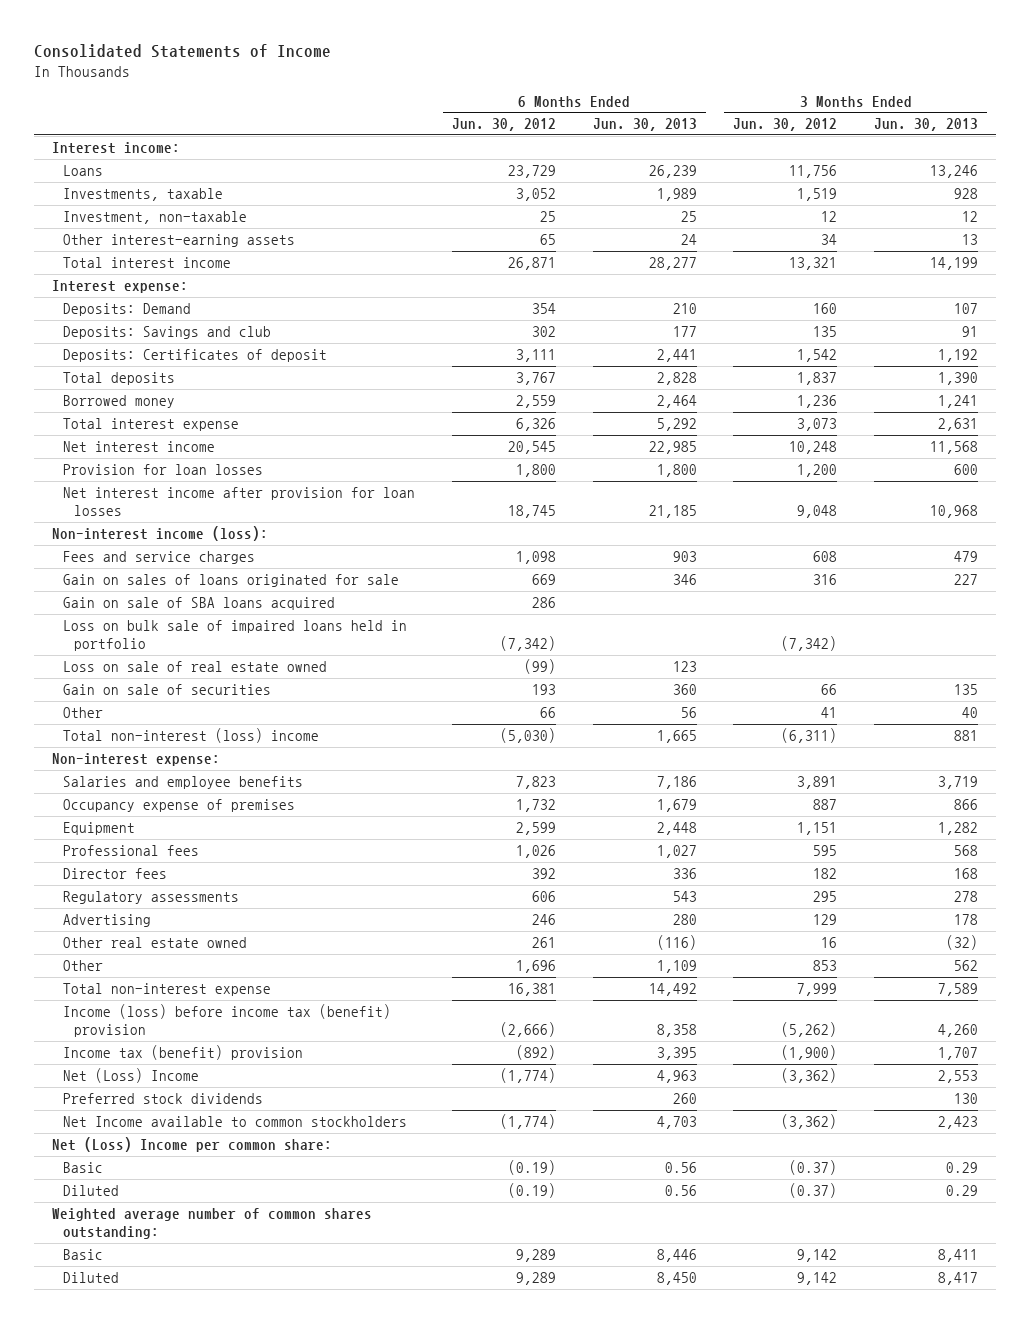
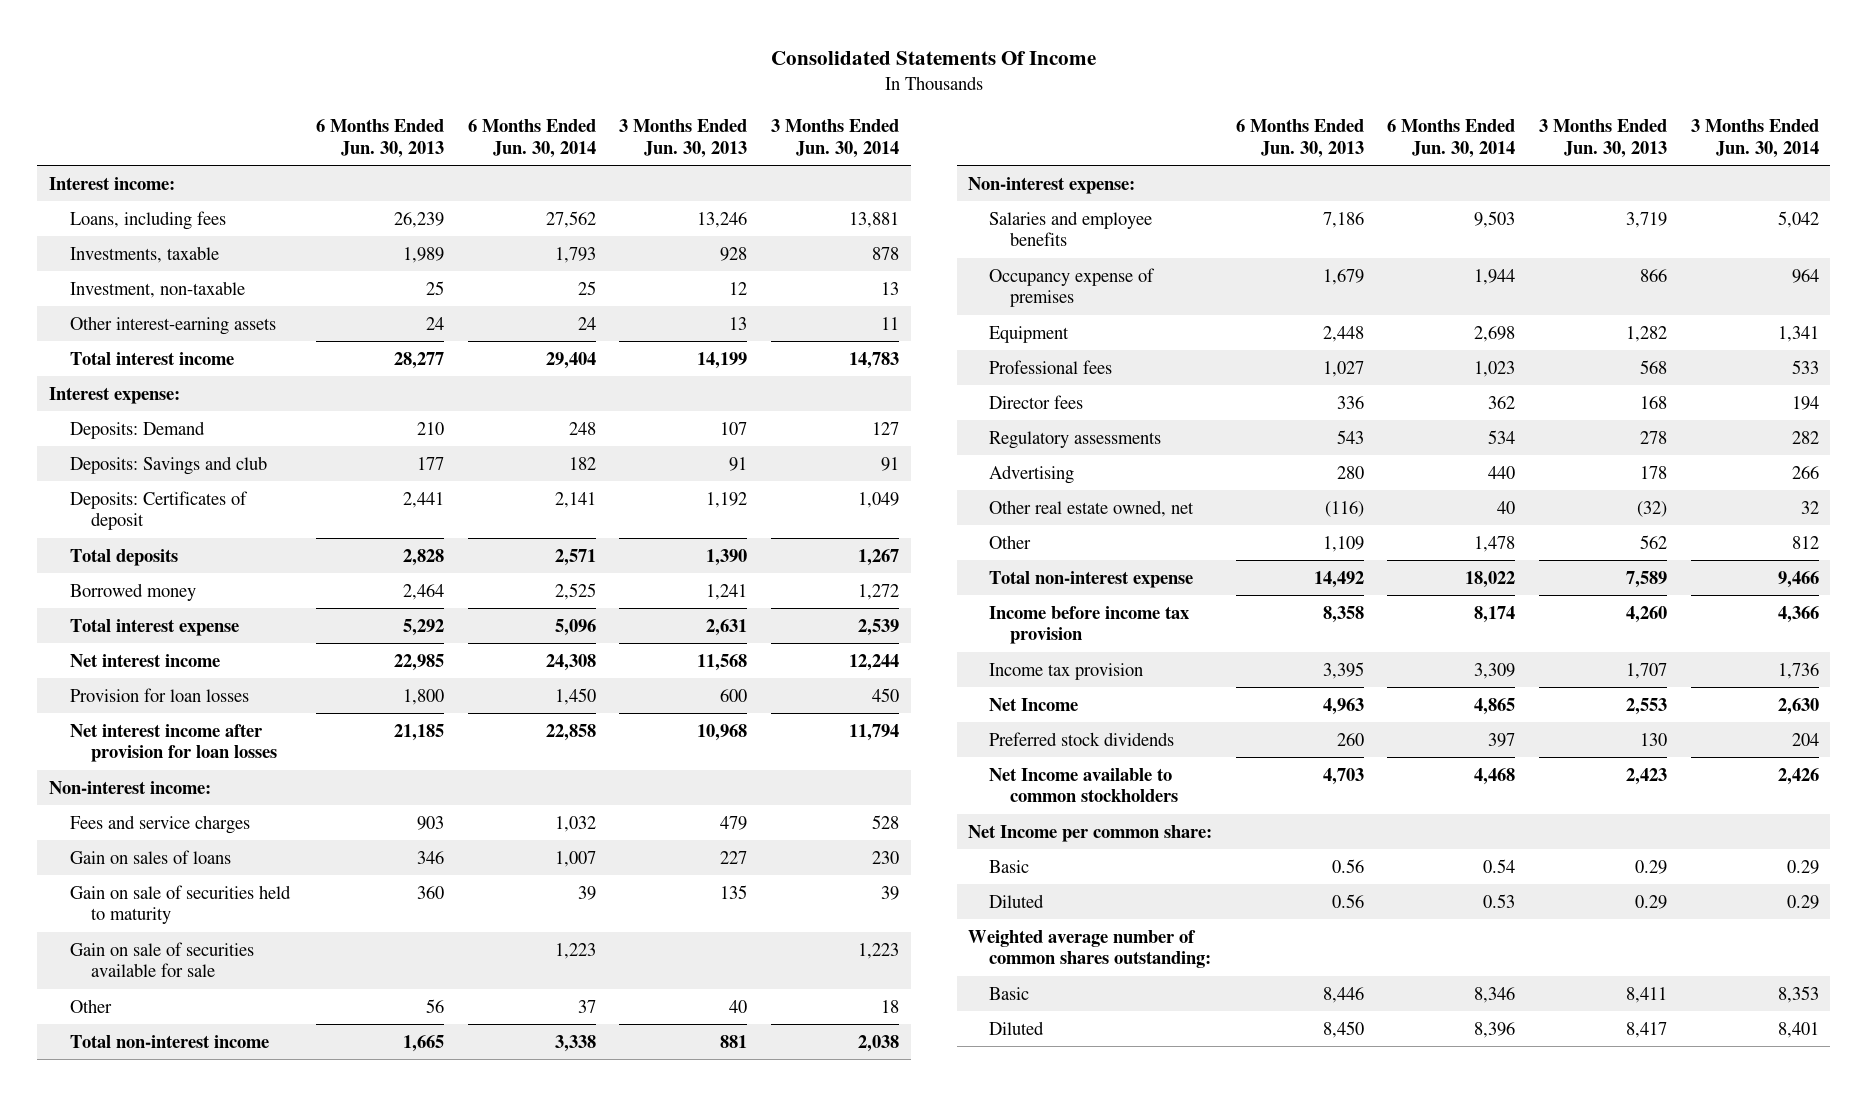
- Consolidated Statements of Income
+ Consolidated Statements Of Income
- | 6 Months Ended Jun. 30, 2012 | 6 Months Ended Jun. 30, 2013 | 3 Months Ended Jun. 30, 2012 | 3 Months Ended Jun. 30, 2013
+ | 6 Months Ended Jun. 30, 2013 | 6 Months Ended Jun. 30, 2014 | 3 Months Ended Jun. 30, 2013 | 3 Months Ended Jun. 30, 2014
- Loans | 23,729 | 26,239 | 11,756 | 13,246
+ Loans, including fees | 26,239 | 27,562 | 13,246 | 13,881
- Non-interest income (loss):
+ Non-interest income:
- Gain on sales of loans originated for sale | 669 | 346 | 316 | 227
- Gain on sale of SBA loans acquired | 286 | | |
- Loss on bulk sale of impaired loans held in portfolio | (7,342) | | (7,342) |
- Loss on sale of real estate owned | (99) | 123 | |
- Gain on sale of securities | 193 | 360 | 66 | 135
+ Gain on sales of loans | 346 | 1,007 | 227 | 230
+ Gain on sale of securities held to maturity | 360 | 39 | 135 | 39
+ Gain on sale of securities available for sale | | 1,223 | | 1,223
- Total non-interest (loss) income | (5,030) | 1,665 | (6,311) | 881
+ Total non-interest income | 1,665 | 3,338 | 881 | 2,038
- Other real estate owned | 261 | (116) | 16 | (32)
+ Other real estate owned, net | (116) | 40 | (32) | 32
- Income (loss) before income tax (benefit) provision | (2,666) | 8,358 | (5,262) | 4,260
- Income tax (benefit) provision | (892) | 3,395 | (1,900) | 1,707
- Net (Loss) Income | (1,774) | 4,963 | (3,362) | 2,553
+ Income before income tax provision | 8,358 | 8,174 | 4,260 | 4,366
+ Income tax provision | 3,395 | 3,309 | 1,707 | 1,736
+ Net Income | 4,963 | 4,865 | 2,553 | 2,630
- Net (Loss) Income per common share:
+ Net Income per common share:

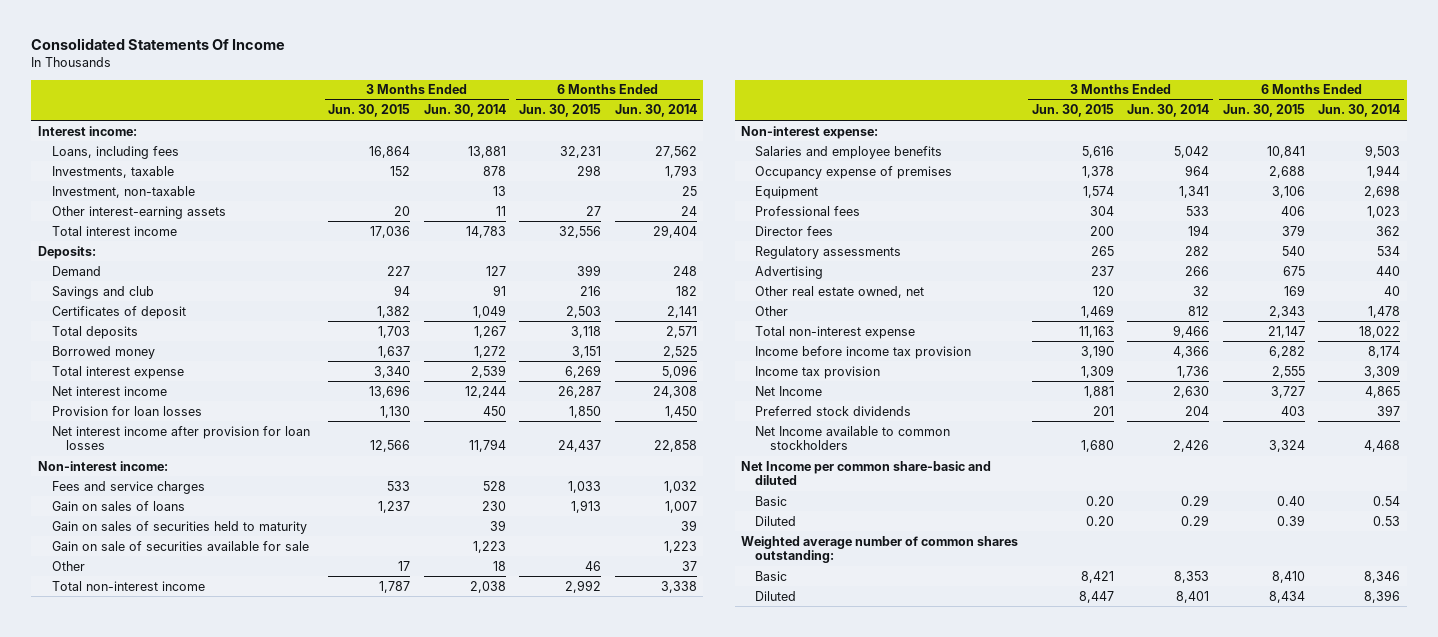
- | 6 Months Ended Jun. 30, 2013 | 6 Months Ended Jun. 30, 2014 | 3 Months Ended Jun. 30, 2013 | 3 Months Ended Jun. 30, 2014
+ | 3 Months Ended Jun. 30, 2015 | 3 Months Ended Jun. 30, 2014 | 6 Months Ended Jun. 30, 2015 | 6 Months Ended Jun. 30, 2014
- Interest expense:
- Deposits: Demand | 210 | 248 | 107 | 127
- Deposits: Savings and club | 177 | 182 | 91 | 91
- Deposits: Certificates of deposit | 2,441 | 2,141 | 1,192 | 1,049
+ Deposits:
+ Demand | 227 | 127 | 399 | 248
+ Savings and club | 94 | 91 | 216 | 182
+ Certificates of deposit | 1,382 | 1,049 | 2,503 | 2,141
- Gain on sale of securities held to maturity | 360 | 39 | 135 | 39
+ Gain on sales of securities held to maturity | | 39 | | 39
- Net Income per common share:
+ Net Income per common share-basic and diluted

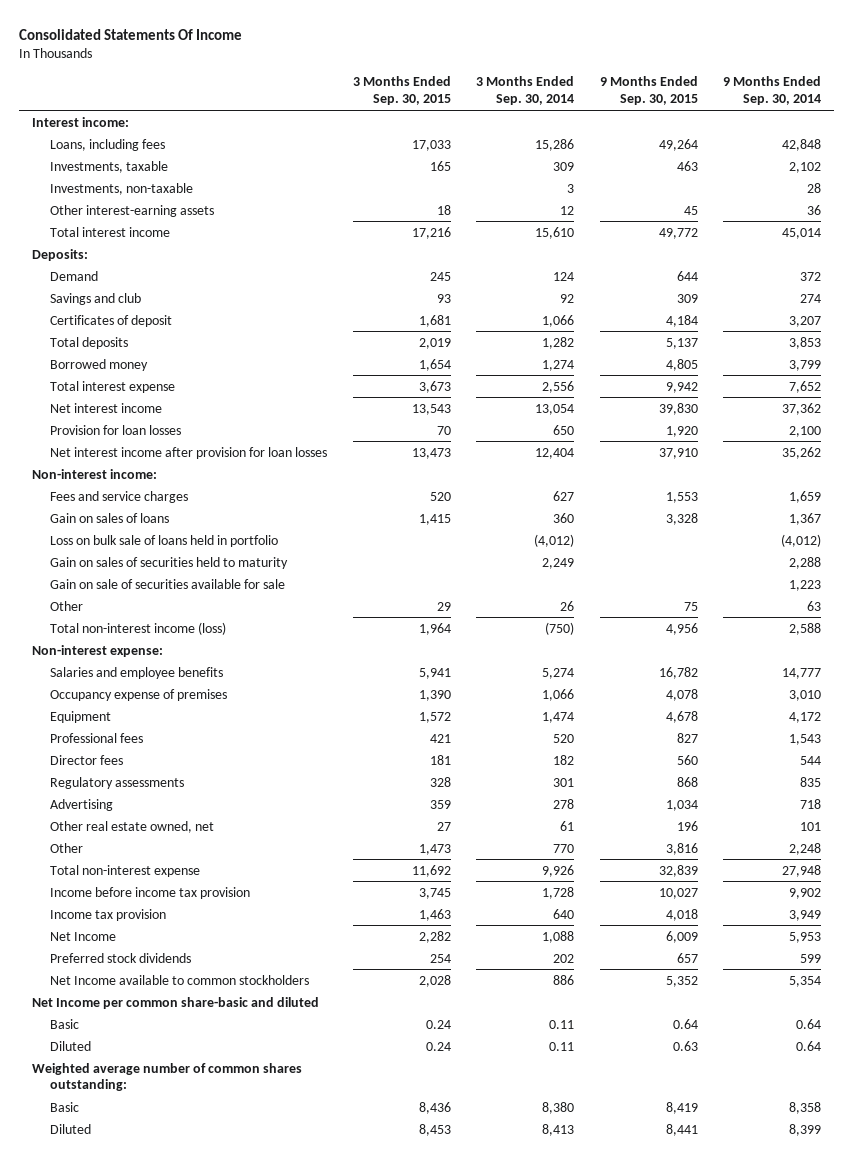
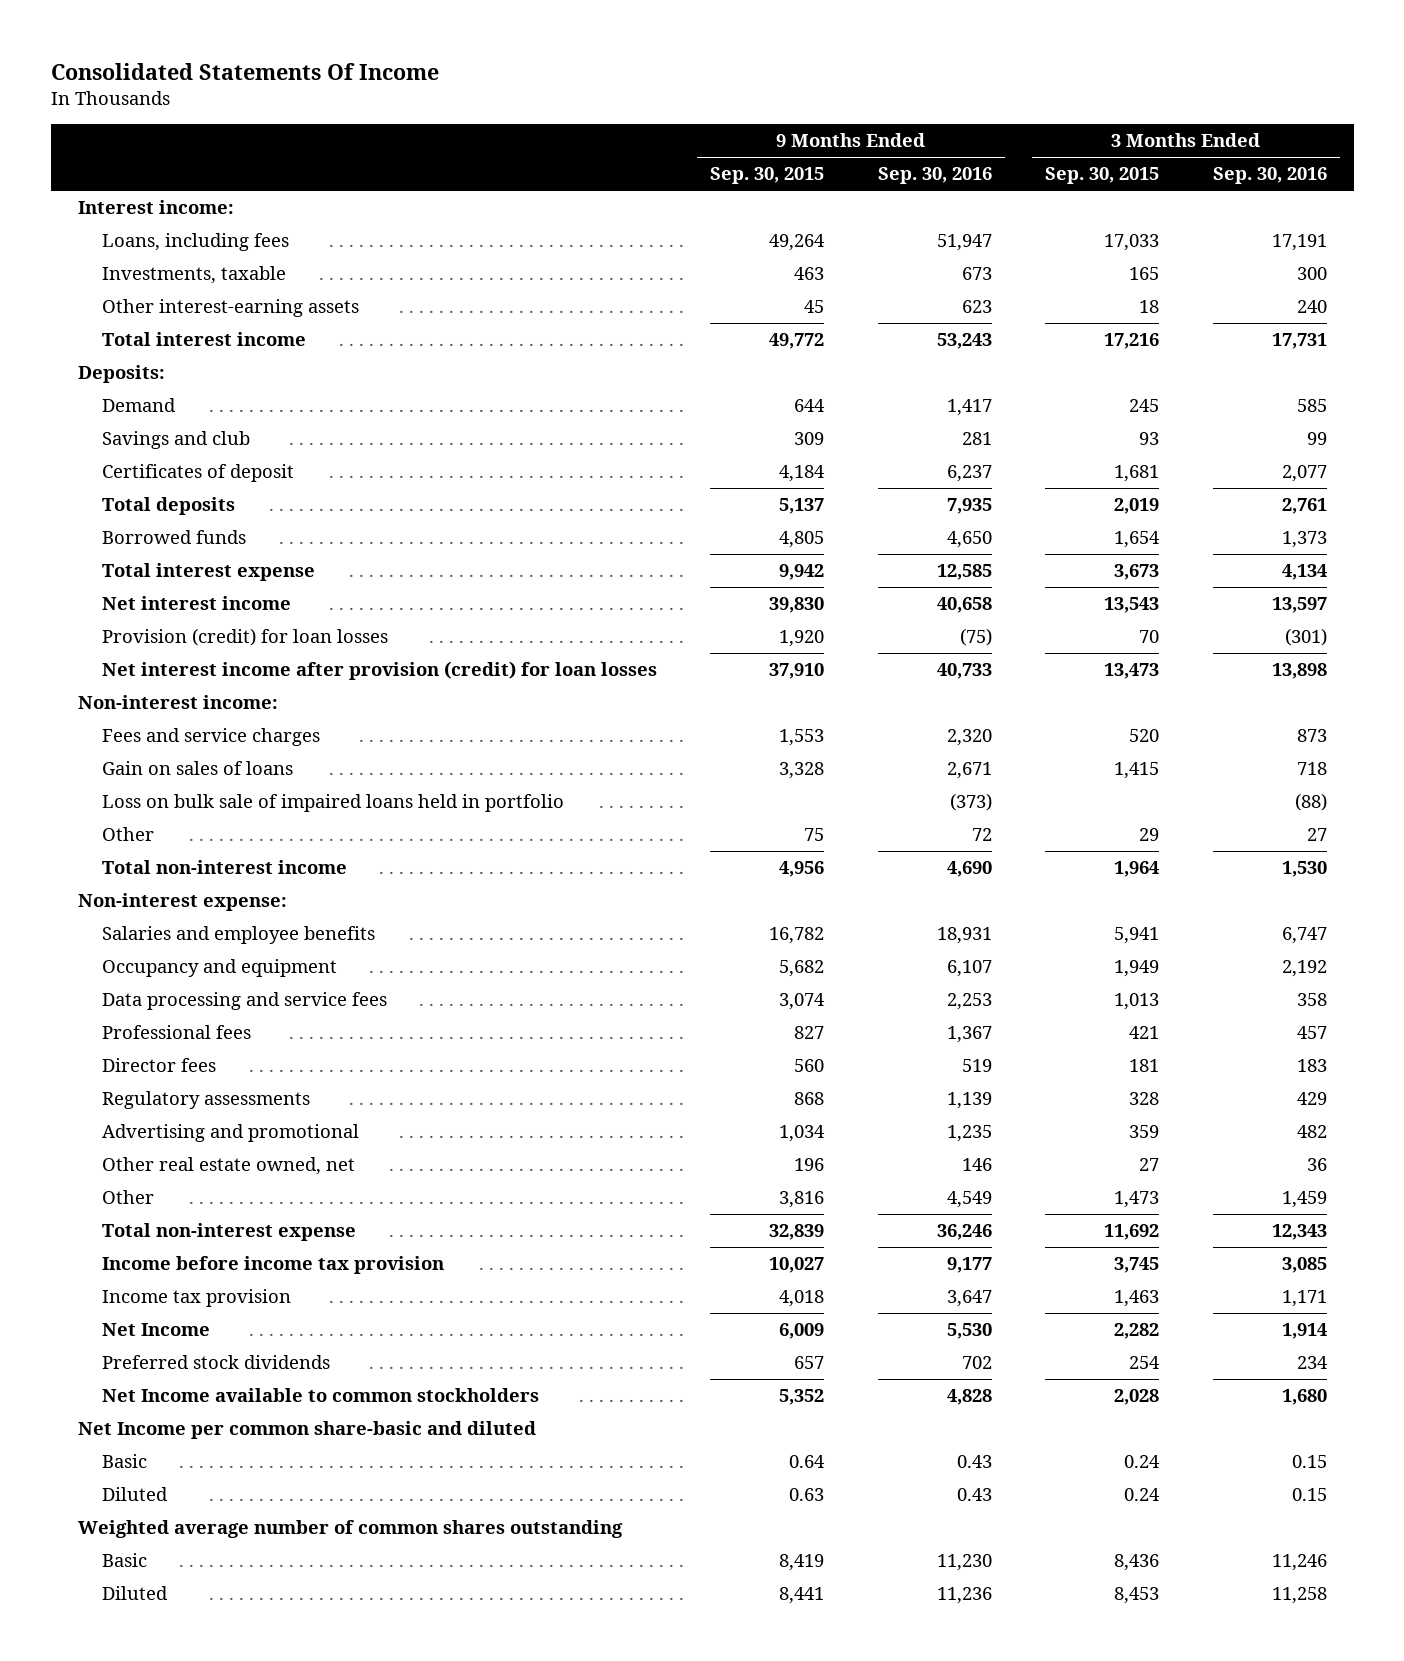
- | 3 Months Ended Sep. 30, 2015 | 3 Months Ended Sep. 30, 2014 | 9 Months Ended Sep. 30, 2015 | 9 Months Ended Sep. 30, 2014
+ | 9 Months Ended Sep. 30, 2015 | 9 Months Ended Sep. 30, 2016 | 3 Months Ended Sep. 30, 2015 | 3 Months Ended Sep. 30, 2016
- Investments, non-taxable | | 3 | | 28
- Borrowed money | 1,654 | 1,274 | 4,805 | 3,799
+ Borrowed funds | 4,805 | 4,650 | 1,654 | 1,373
- Provision for loan losses | 70 | 650 | 1,920 | 2,100
- Net interest income after provision for loan losses | 13,473 | 12,404 | 37,910 | 35,262
+ Provision (credit) for loan losses | 1,920 | (75) | 70 | (301)
+ Net interest income after provision (credit) for loan losses | 37,910 | 40,733 | 13,473 | 13,898
- Loss on bulk sale of loans held in portfolio | | (4,012) | | (4,012)
- Gain on sales of securities held to maturity | | 2,249 | | 2,288
- Gain on sale of securities available for sale | | | | 1,223
+ Loss on bulk sale of impaired loans held in portfolio | | (373) | | (88)
- Total non-interest income (loss) | 1,964 | (750) | 4,956 | 2,588
+ Total non-interest income | 4,956 | 4,690 | 1,964 | 1,530
- Occupancy expense of premises | 1,390 | 1,066 | 4,078 | 3,010
- Equipment | 1,572 | 1,474 | 4,678 | 4,172
+ Occupancy and equipment | 5,682 | 6,107 | 1,949 | 2,192
+ Data processing and service fees | 3,074 | 2,253 | 1,013 | 358
- Advertising | 359 | 278 | 1,034 | 718
+ Advertising and promotional | 1,034 | 1,235 | 359 | 482
- Weighted average number of common shares outstanding:
+ Weighted average number of common shares outstanding

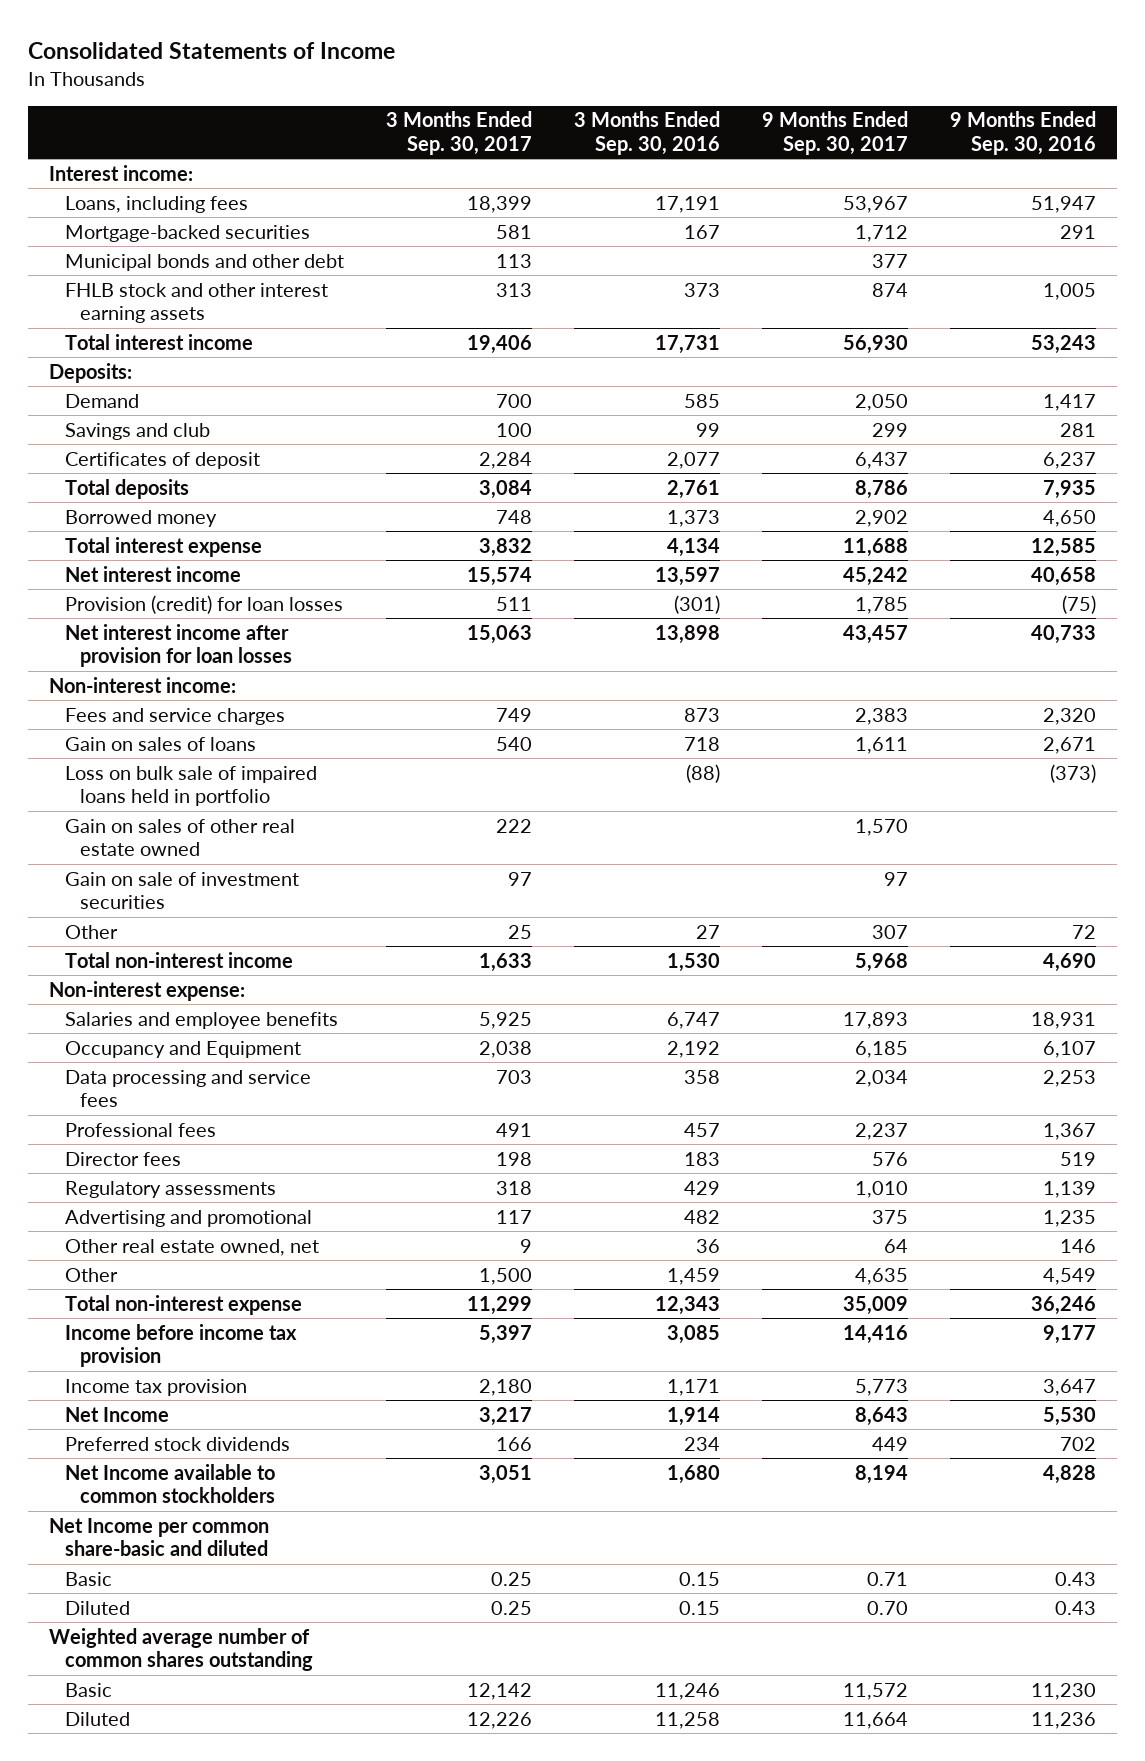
- Consolidated Statements Of Income
+ Consolidated Statements of Income
- | 9 Months Ended Sep. 30, 2015 | 9 Months Ended Sep. 30, 2016 | 3 Months Ended Sep. 30, 2015 | 3 Months Ended Sep. 30, 2016
+ | 3 Months Ended Sep. 30, 2017 | 3 Months Ended Sep. 30, 2016 | 9 Months Ended Sep. 30, 2017 | 9 Months Ended Sep. 30, 2016
- Investments, taxable | 463 | 673 | 165 | 300
- Other interest-earning assets | 45 | 623 | 18 | 240
+ Mortgage-backed securities | 581 | 167 | 1,712 | 291
+ Municipal bonds and other debt | 113 | | 377 |
+ FHLB stock and other interest earning assets | 313 | 373 | 874 | 1,005
- Borrowed funds | 4,805 | 4,650 | 1,654 | 1,373
+ Borrowed money | 748 | 1,373 | 2,902 | 4,650
- Net interest income after provision (credit) for loan losses | 37,910 | 40,733 | 13,473 | 13,898
+ Net interest income after provision for loan losses | 15,063 | 13,898 | 43,457 | 40,733
+ Gain on sales of other real estate owned | 222 | | 1,570 |
+ Gain on sale of investment securities | 97 | | 97 |
- Occupancy and equipment | 5,682 | 6,107 | 1,949 | 2,192
+ Occupancy and Equipment | 2,038 | 2,192 | 6,185 | 6,107

